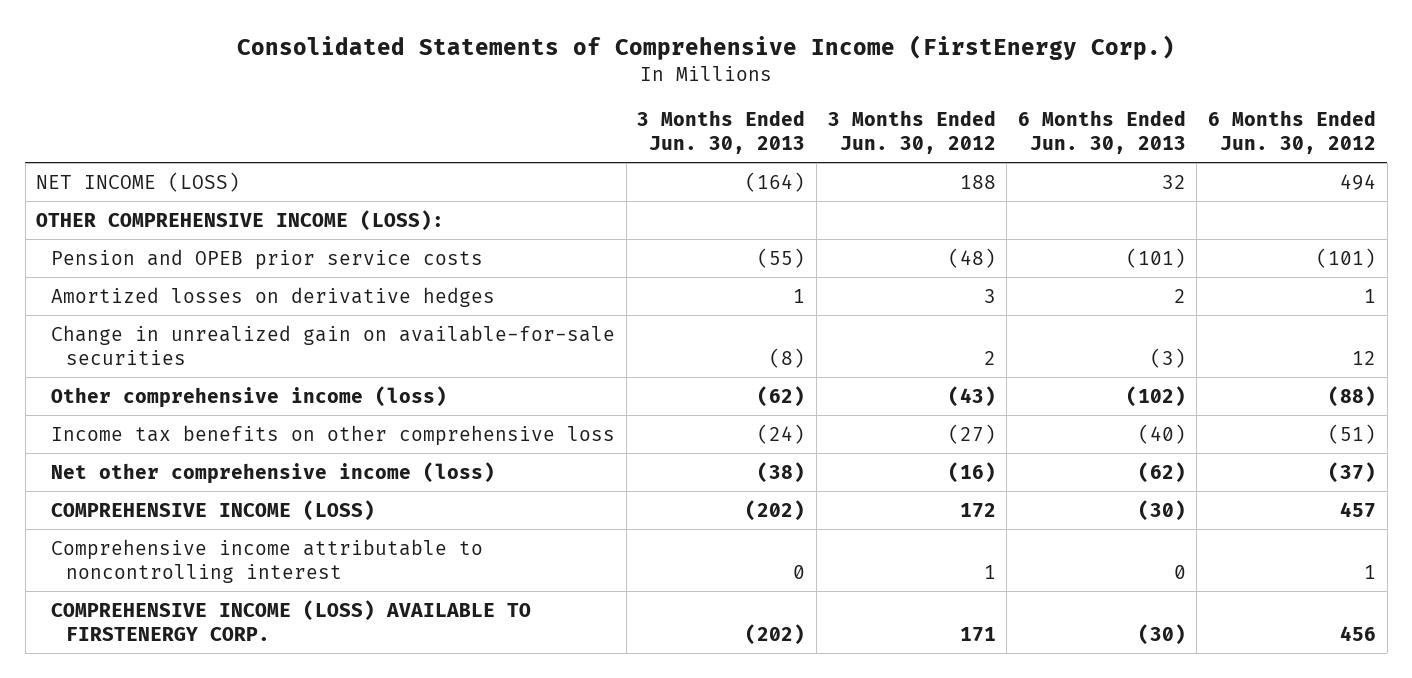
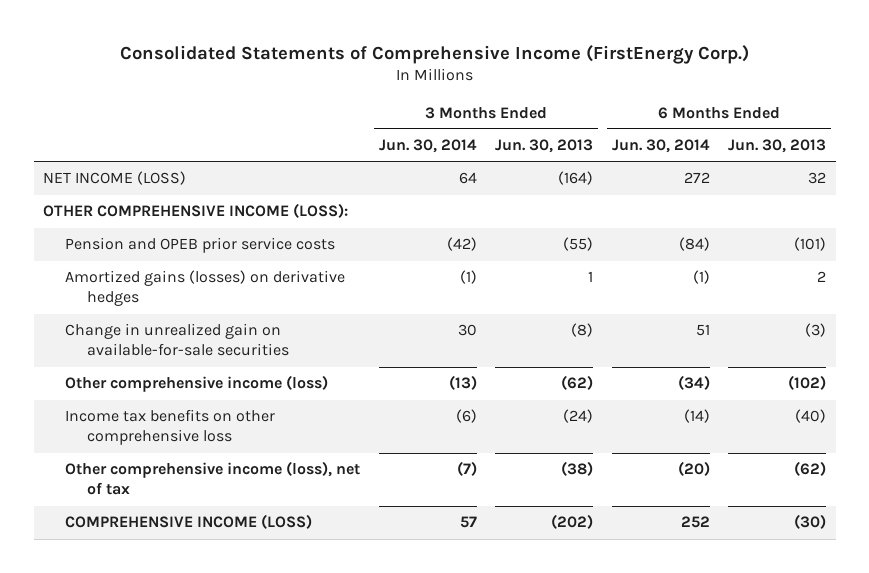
- | 3 Months Ended Jun. 30, 2013 | 3 Months Ended Jun. 30, 2012 | 6 Months Ended Jun. 30, 2013 | 6 Months Ended Jun. 30, 2012
+ | 3 Months Ended Jun. 30, 2014 | 3 Months Ended Jun. 30, 2013 | 6 Months Ended Jun. 30, 2014 | 6 Months Ended Jun. 30, 2013
- Amortized losses on derivative hedges | 1 | 3 | 2 | 1
+ Amortized gains (losses) on derivative hedges | (1) | 1 | (1) | 2
- Net other comprehensive income (loss) | (38) | (16) | (62) | (37)
+ Other comprehensive income (loss), net of tax | (7) | (38) | (20) | (62)
- Comprehensive income attributable to noncontrolling interest | 0 | 1 | 0 | 1
- COMPREHENSIVE INCOME (LOSS) AVAILABLE TO FIRSTENERGY CORP. | (202) | 171 | (30) | 456

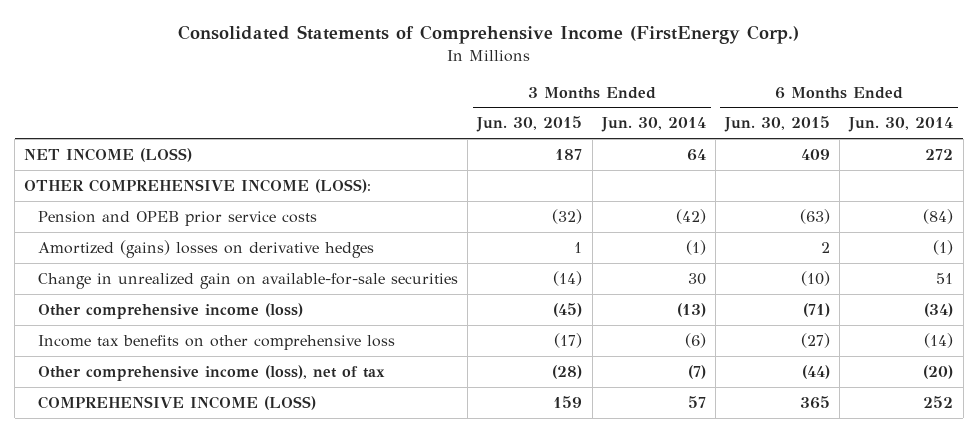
- | 3 Months Ended Jun. 30, 2014 | 3 Months Ended Jun. 30, 2013 | 6 Months Ended Jun. 30, 2014 | 6 Months Ended Jun. 30, 2013
+ | 3 Months Ended Jun. 30, 2015 | 3 Months Ended Jun. 30, 2014 | 6 Months Ended Jun. 30, 2015 | 6 Months Ended Jun. 30, 2014
- Amortized gains (losses) on derivative hedges | (1) | 1 | (1) | 2
+ Amortized (gains) losses on derivative hedges | 1 | (1) | 2 | (1)

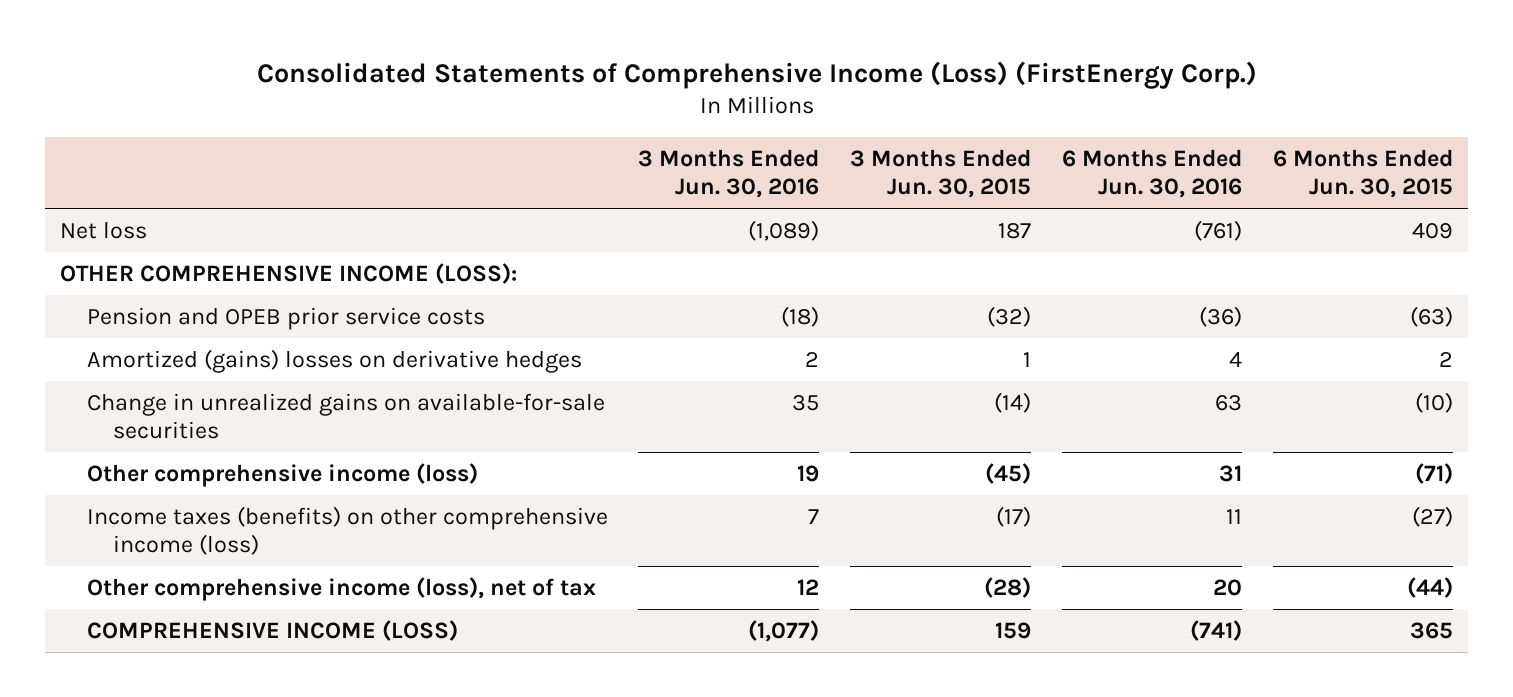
- Consolidated Statements of Comprehensive Income (FirstEnergy Corp.)
+ Consolidated Statements of Comprehensive Income (Loss) (FirstEnergy Corp.)
- | 3 Months Ended Jun. 30, 2015 | 3 Months Ended Jun. 30, 2014 | 6 Months Ended Jun. 30, 2015 | 6 Months Ended Jun. 30, 2014
+ | 3 Months Ended Jun. 30, 2016 | 3 Months Ended Jun. 30, 2015 | 6 Months Ended Jun. 30, 2016 | 6 Months Ended Jun. 30, 2015
- NET INCOME (LOSS) | 187 | 64 | 409 | 272
+ Net loss | (1,089) | 187 | (761) | 409
- Change in unrealized gain on available-for-sale securities | (14) | 30 | (10) | 51
+ Change in unrealized gains on available-for-sale securities | 35 | (14) | 63 | (10)
- Income tax benefits on other comprehensive loss | (17) | (6) | (27) | (14)
+ Income taxes (benefits) on other comprehensive income (loss) | 7 | (17) | 11 | (27)

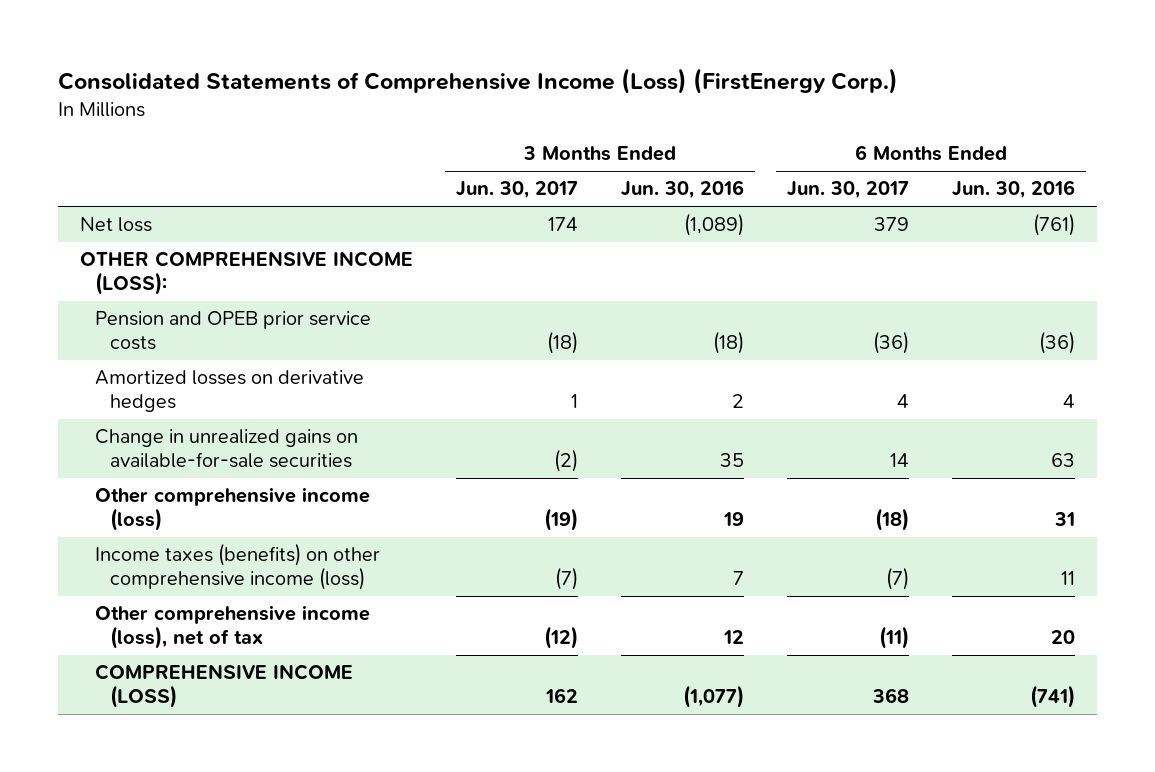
- | 3 Months Ended Jun. 30, 2016 | 3 Months Ended Jun. 30, 2015 | 6 Months Ended Jun. 30, 2016 | 6 Months Ended Jun. 30, 2015
+ | 3 Months Ended Jun. 30, 2017 | 3 Months Ended Jun. 30, 2016 | 6 Months Ended Jun. 30, 2017 | 6 Months Ended Jun. 30, 2016
- Amortized (gains) losses on derivative hedges | 2 | 1 | 4 | 2
+ Amortized losses on derivative hedges | 1 | 2 | 4 | 4

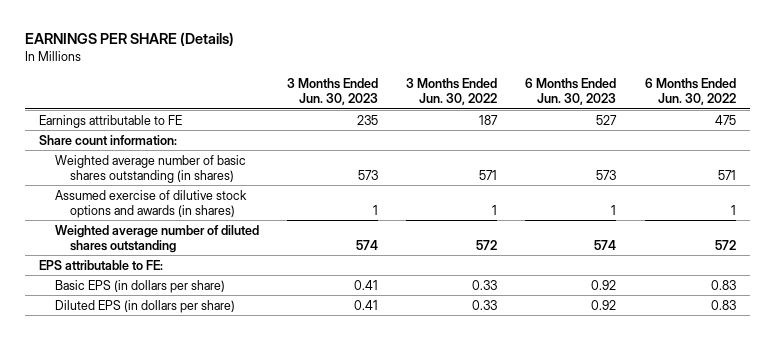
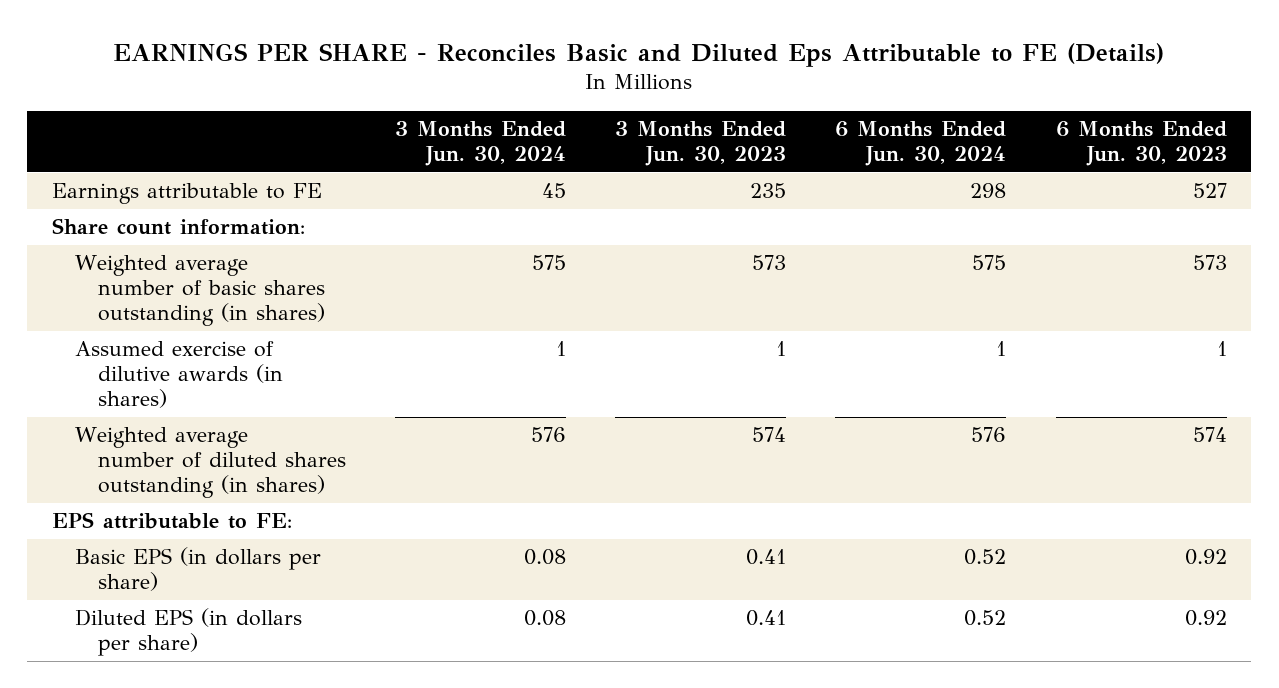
- EARNINGS PER SHARE (Details)
+ EARNINGS PER SHARE - Reconciles Basic and Diluted Eps Attributable to FE (Details)
- | 3 Months Ended Jun. 30, 2023 | 3 Months Ended Jun. 30, 2022 | 6 Months Ended Jun. 30, 2023 | 6 Months Ended Jun. 30, 2022
+ | 3 Months Ended Jun. 30, 2024 | 3 Months Ended Jun. 30, 2023 | 6 Months Ended Jun. 30, 2024 | 6 Months Ended Jun. 30, 2023
- Assumed exercise of dilutive stock options and awards (in shares) | 1 | 1 | 1 | 1
- Weighted average number of diluted shares outstanding | 574 | 572 | 574 | 572
+ Assumed exercise of dilutive awards (in shares) | 1 | 1 | 1 | 1
+ Weighted average number of diluted shares outstanding (in shares) | 576 | 574 | 576 | 574

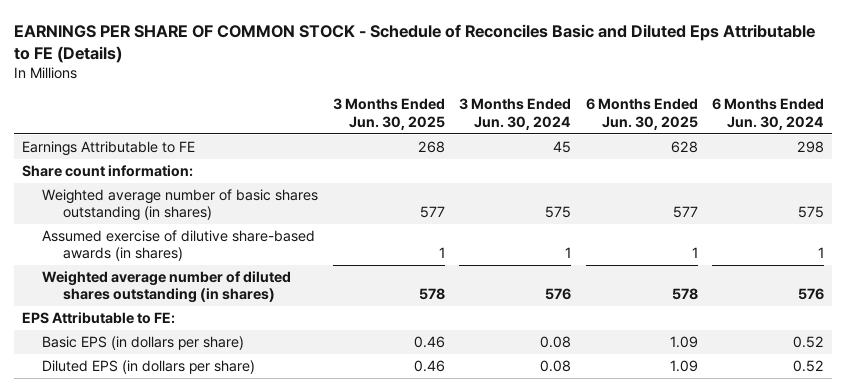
- EARNINGS PER SHARE - Reconciles Basic and Diluted Eps Attributable to FE (Details)
+ EARNINGS PER SHARE OF COMMON STOCK - Schedule of Reconciles Basic and Diluted Eps Attributable to FE (Details)
- | 3 Months Ended Jun. 30, 2024 | 3 Months Ended Jun. 30, 2023 | 6 Months Ended Jun. 30, 2024 | 6 Months Ended Jun. 30, 2023
+ | 3 Months Ended Jun. 30, 2025 | 3 Months Ended Jun. 30, 2024 | 6 Months Ended Jun. 30, 2025 | 6 Months Ended Jun. 30, 2024
- Earnings attributable to FE | 45 | 235 | 298 | 527
+ Earnings Attributable to FE | 268 | 45 | 628 | 298
- Assumed exercise of dilutive awards (in shares) | 1 | 1 | 1 | 1
+ Assumed exercise of dilutive share-based awards (in shares) | 1 | 1 | 1 | 1
- EPS attributable to FE:
+ EPS Attributable to FE:

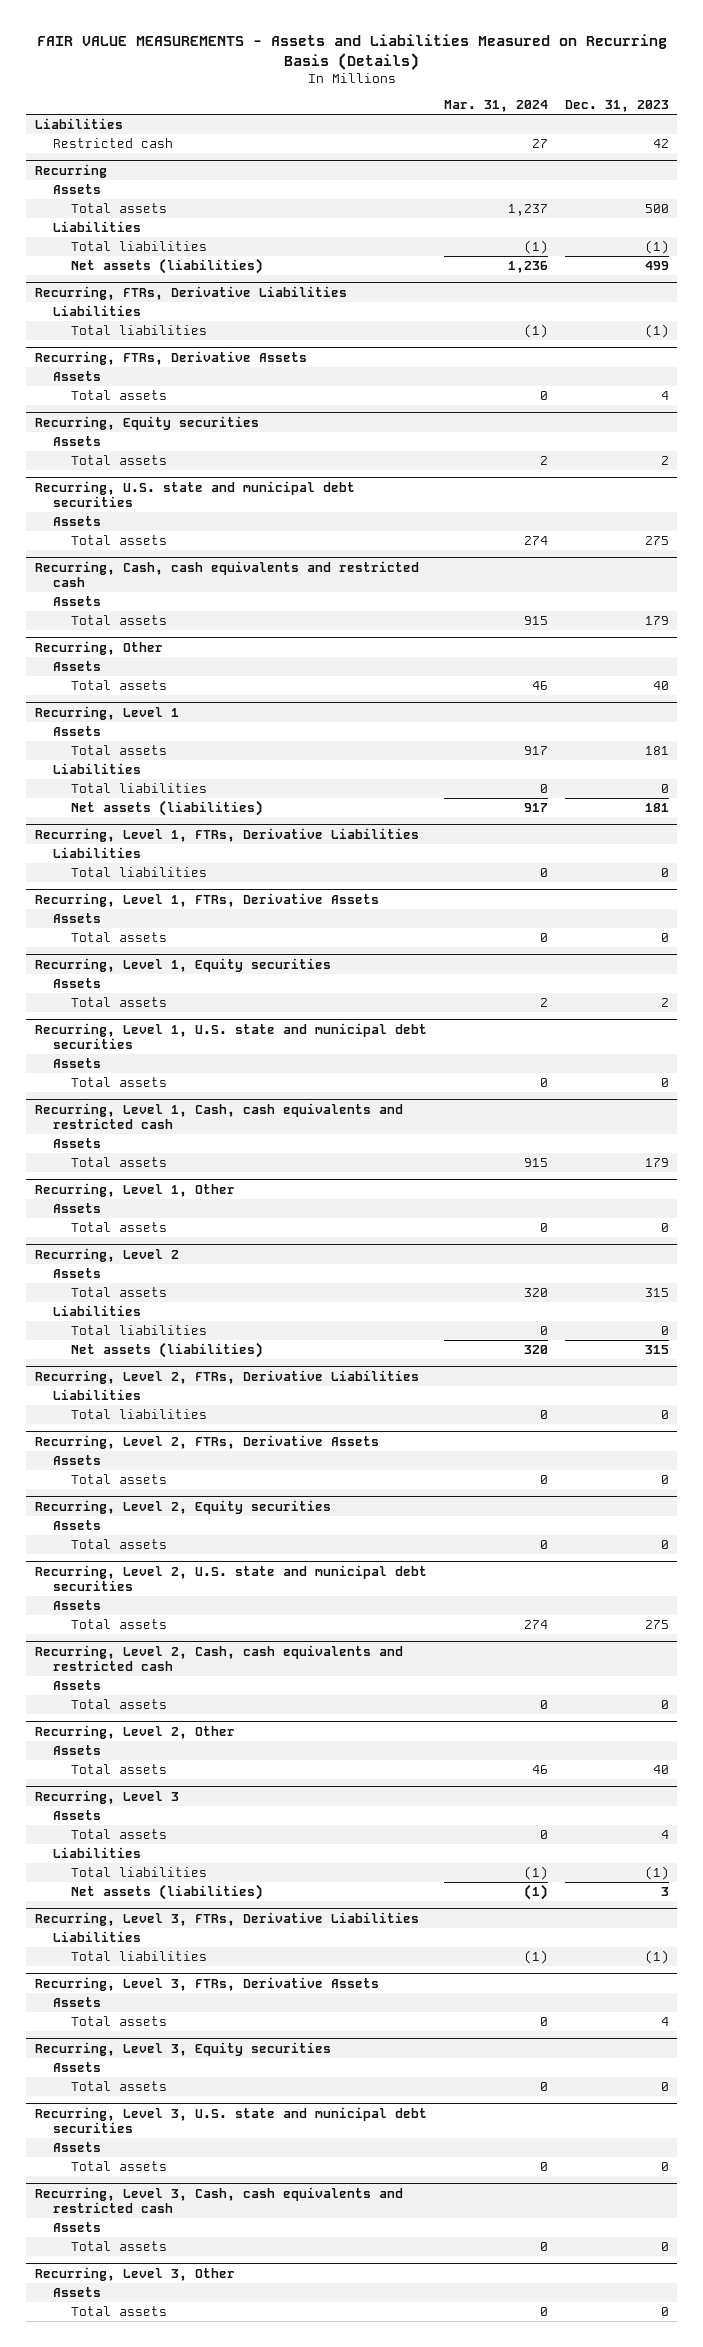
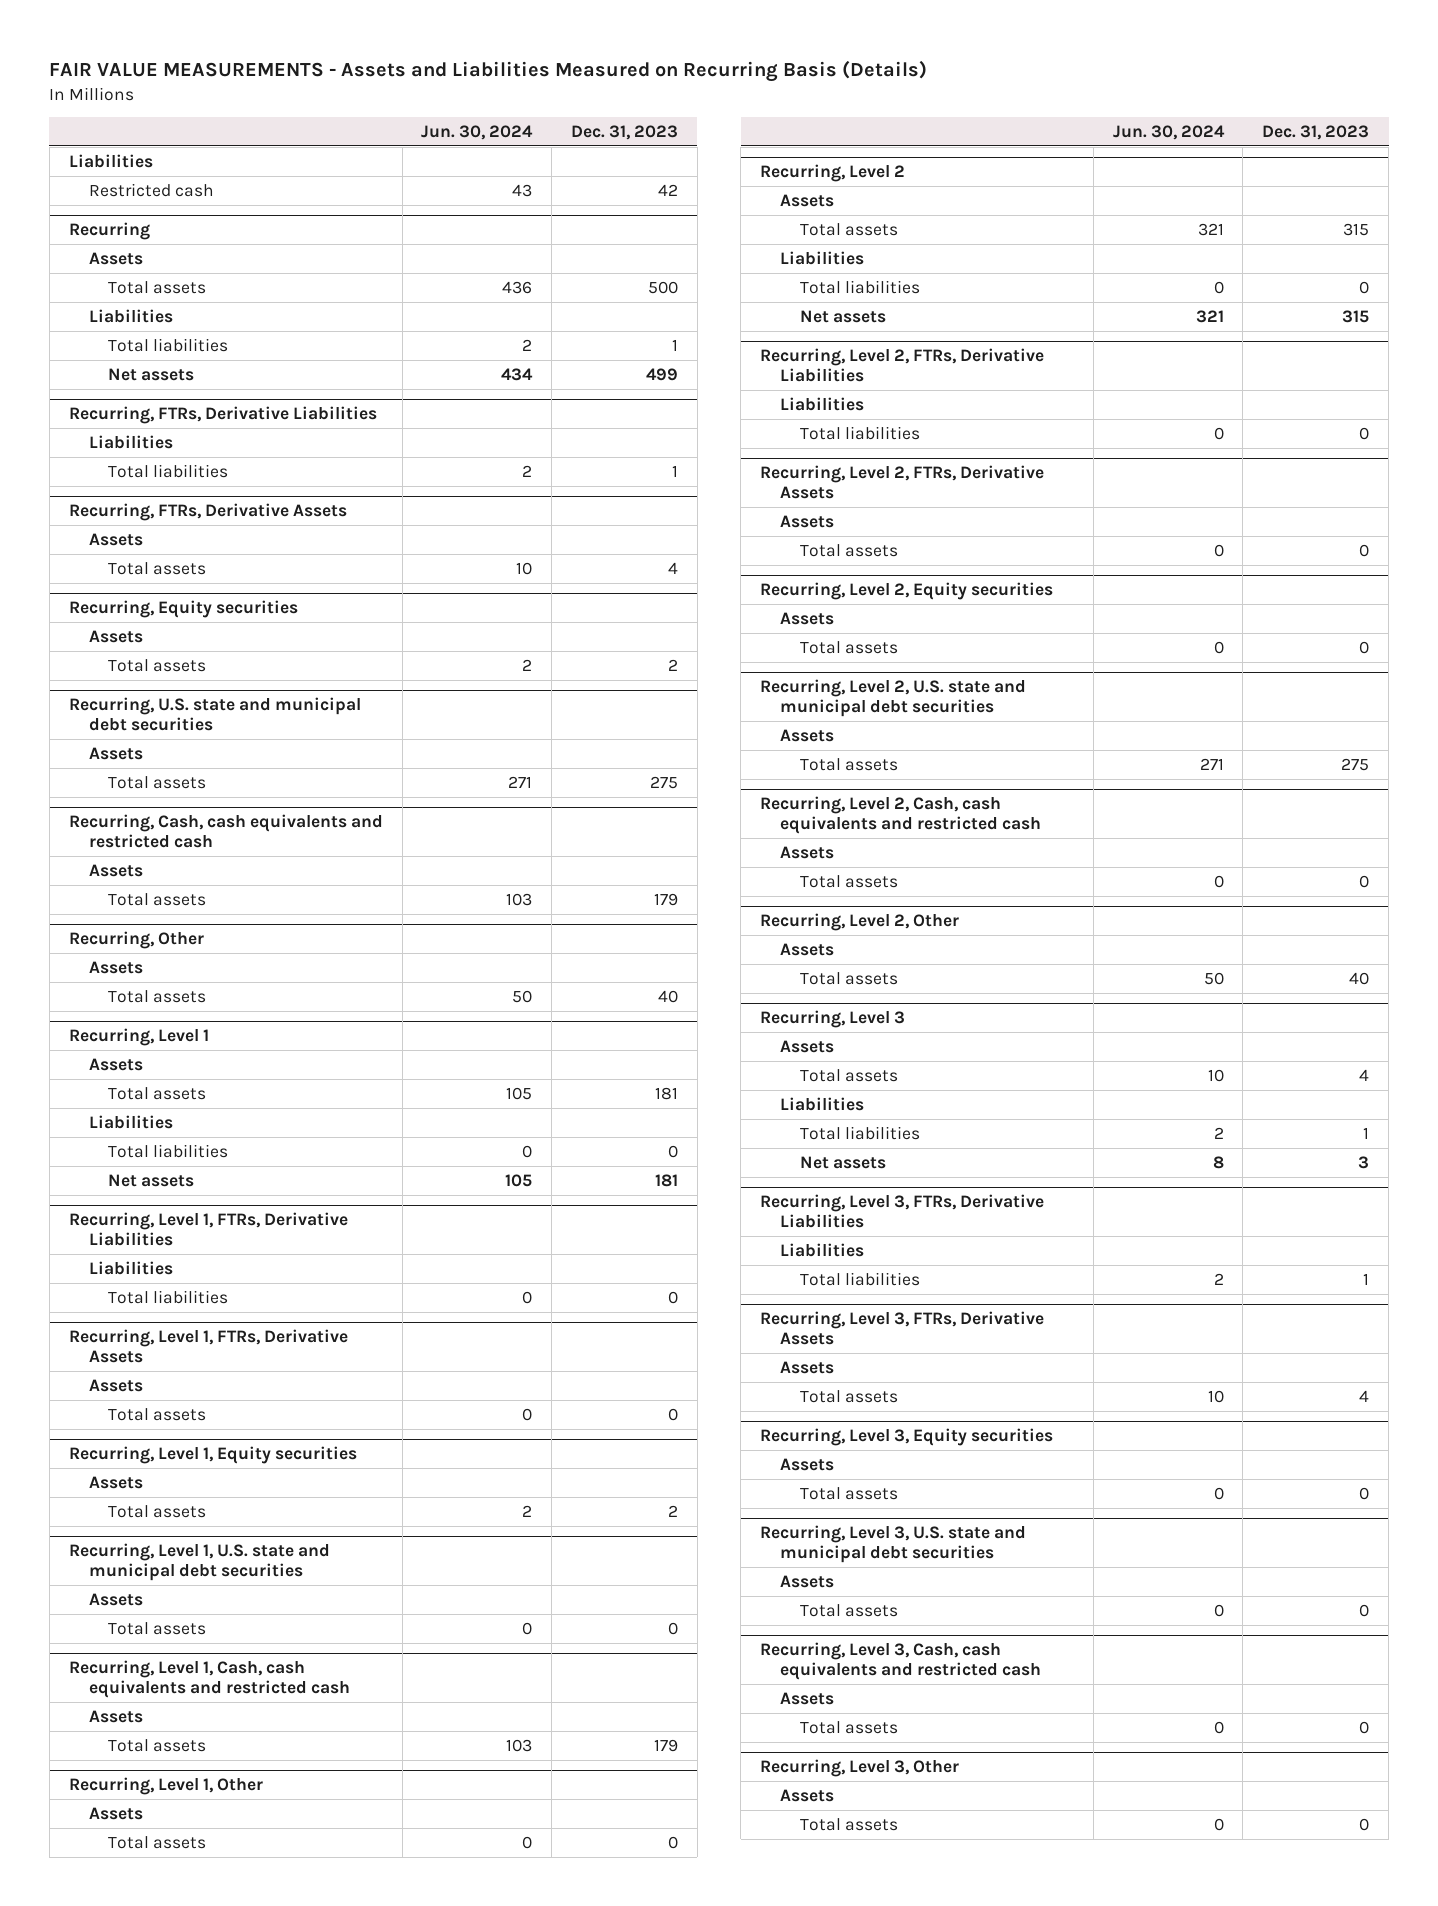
- | Mar. 31, 2024 | Dec. 31, 2023
+ | Jun. 30, 2024 | Dec. 31, 2023
@ Recurring
- Total liabilities | (1) | (1)
- Net assets (liabilities) | 1,236 | 499
+ Total liabilities | 2 | 1
+ Net assets | 434 | 499
@ Recurring, FTRs, Derivative Liabilities
- Total liabilities | (1) | (1)
+ Total liabilities | 2 | 1
@ Recurring, Level 1
- Net assets (liabilities) | 917 | 181
+ Net assets | 105 | 181
@ Recurring, Level 2
- Net assets (liabilities) | 320 | 315
+ Net assets | 321 | 315
@ Recurring, Level 3
- Total liabilities | (1) | (1)
- Net assets (liabilities) | (1) | 3
+ Total liabilities | 2 | 1
+ Net assets | 8 | 3
@ Recurring, Level 3, FTRs, Derivative Liabilities
- Total liabilities | (1) | (1)
+ Total liabilities | 2 | 1

